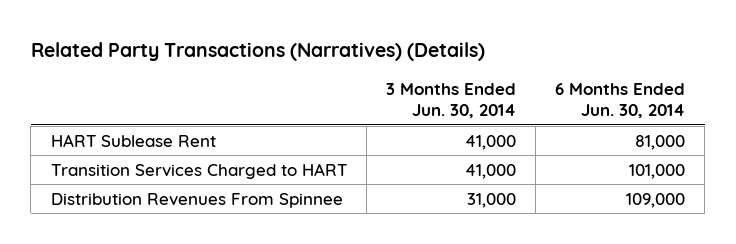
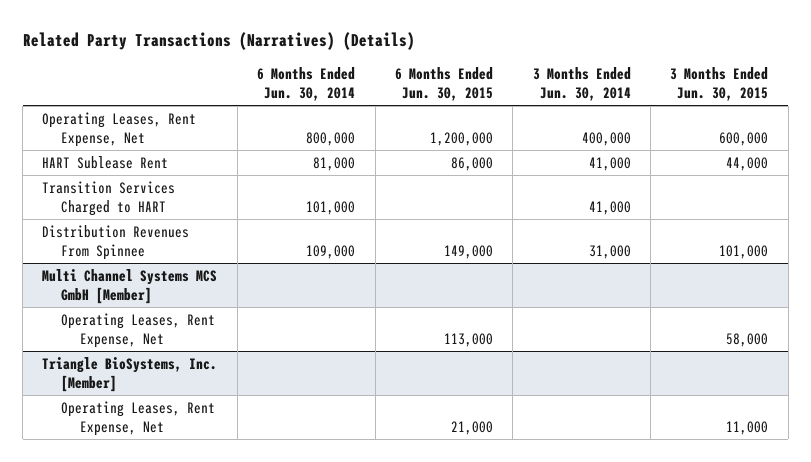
- | 3 Months Ended Jun. 30, 2014 | 6 Months Ended Jun. 30, 2014
+ | 6 Months Ended Jun. 30, 2014 | 6 Months Ended Jun. 30, 2015 | 3 Months Ended Jun. 30, 2014 | 3 Months Ended Jun. 30, 2015
+ Operating Leases, Rent Expense, Net | 800,000 | 1,200,000 | 400,000 | 600,000
+ Multi Channel Systems MCS GmbH [Member]
+ Operating Leases, Rent Expense, Net | | 113,000 | | 58,000
+ Triangle BioSystems, Inc. [Member]
+ Operating Leases, Rent Expense, Net | | 21,000 | | 11,000

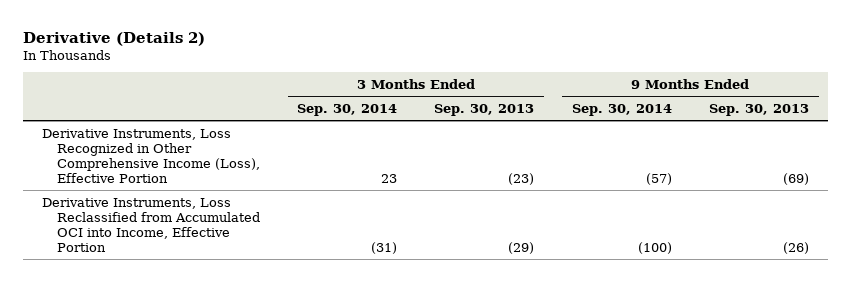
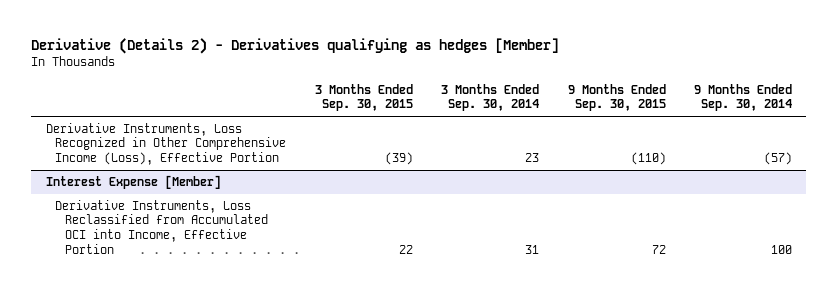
- Derivative (Details 2)
+ Derivative (Details 2) - Derivatives qualifying as hedges [Member]
- | 3 Months Ended Sep. 30, 2014 | 3 Months Ended Sep. 30, 2013 | 9 Months Ended Sep. 30, 2014 | 9 Months Ended Sep. 30, 2013
+ | 3 Months Ended Sep. 30, 2015 | 3 Months Ended Sep. 30, 2014 | 9 Months Ended Sep. 30, 2015 | 9 Months Ended Sep. 30, 2014
- Derivative Instruments, Loss Reclassified from Accumulated OCI into Income, Effective Portion | (31) | (29) | (100) | (26)
+ Interest Expense [Member]
+ Derivative Instruments, Loss Reclassified from Accumulated OCI into Income, Effective Portion | 22 | 31 | 72 | 100

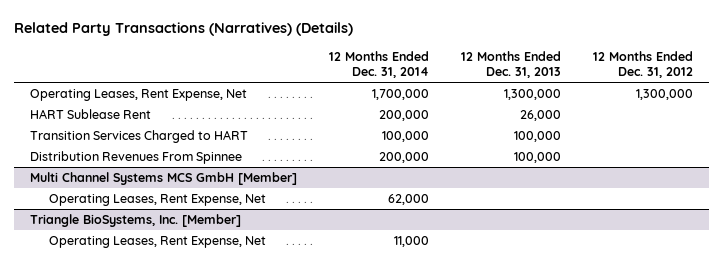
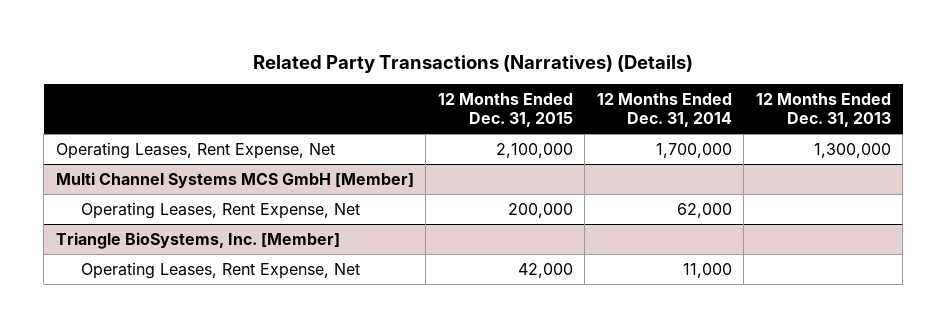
- | 12 Months Ended Dec. 31, 2014 | 12 Months Ended Dec. 31, 2013 | 12 Months Ended Dec. 31, 2012
+ | 12 Months Ended Dec. 31, 2015 | 12 Months Ended Dec. 31, 2014 | 12 Months Ended Dec. 31, 2013
- HART Sublease Rent | 200,000 | 26,000 |
- Transition Services Charged to HART | 100,000 | 100,000 |
- Distribution Revenues From Spinnee | 200,000 | 100,000 |

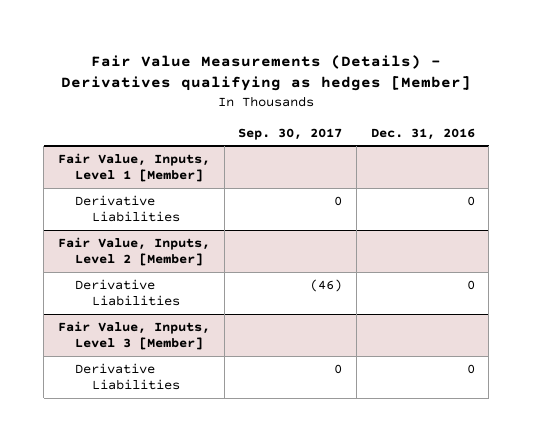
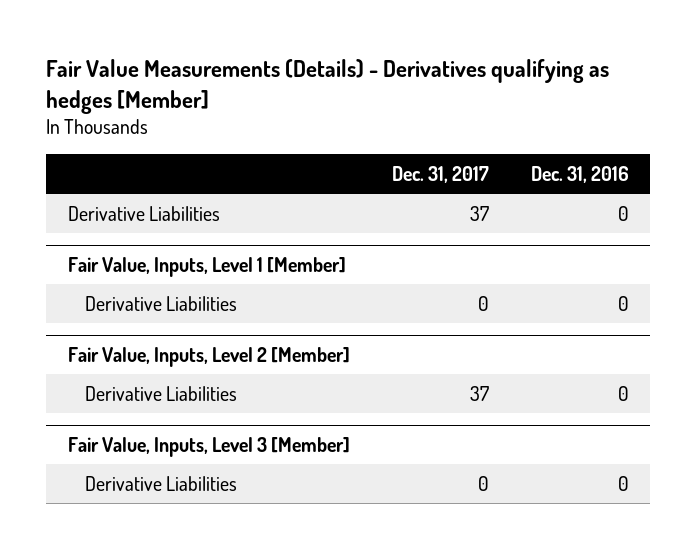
- | Sep. 30, 2017 | Dec. 31, 2016
+ | Dec. 31, 2017 | Dec. 31, 2016
+ Derivative Liabilities | 37 | 0

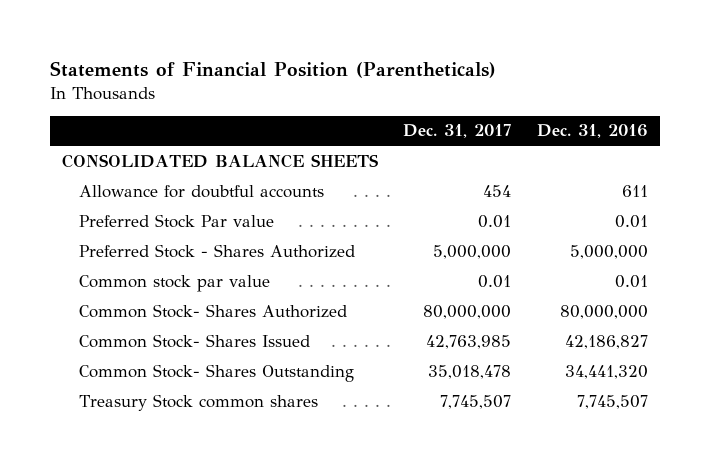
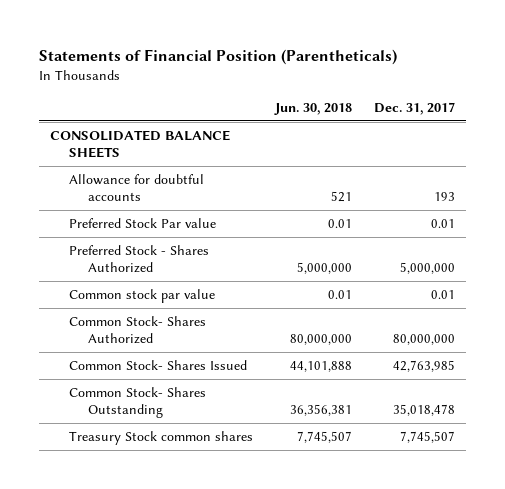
- | Dec. 31, 2017 | Dec. 31, 2016
+ | Jun. 30, 2018 | Dec. 31, 2017
- Allowance for doubtful accounts | 454 | 611
+ Allowance for doubtful accounts | 521 | 193

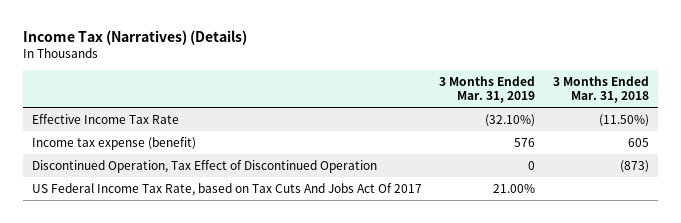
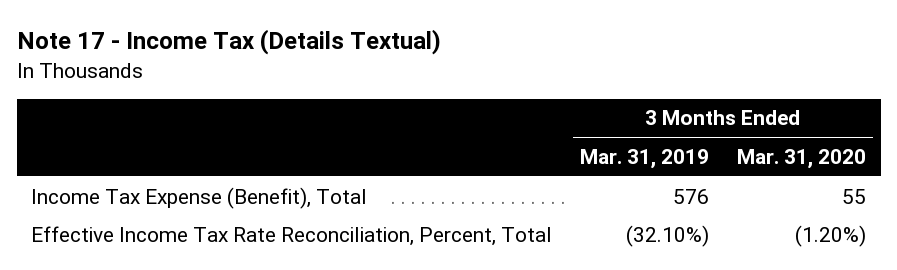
- Income Tax (Narratives) (Details)
+ Note 17 - Income Tax (Details Textual)
- | 3 Months Ended Mar. 31, 2019 | 3 Months Ended Mar. 31, 2018
+ | 3 Months Ended Mar. 31, 2019 | 3 Months Ended Mar. 31, 2020
- Effective Income Tax Rate | (32.10%) | (11.50%)
- Income tax expense (benefit) | 576 | 605
- Discontinued Operation, Tax Effect of Discontinued Operation | 0 | (873)
- US Federal Income Tax Rate, based on Tax Cuts And Jobs Act Of 2017 | 21.00% |
+ Income Tax Expense (Benefit), Total | 576 | 55
+ Effective Income Tax Rate Reconciliation, Percent, Total | (32.10%) | (1.20%)

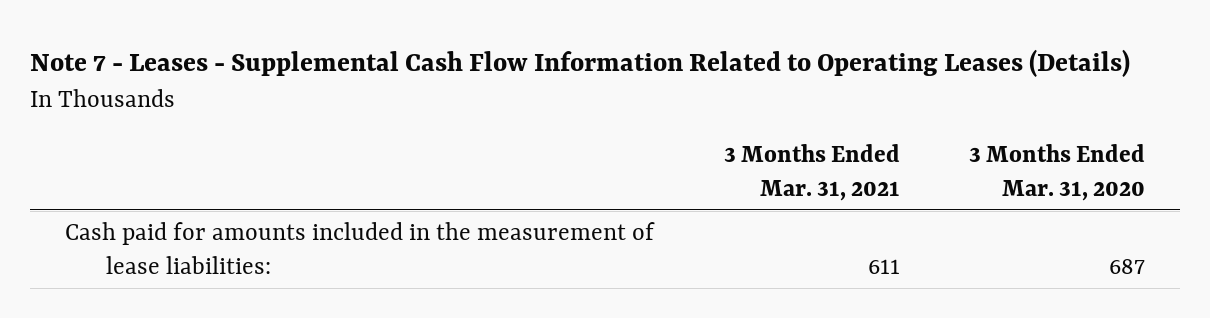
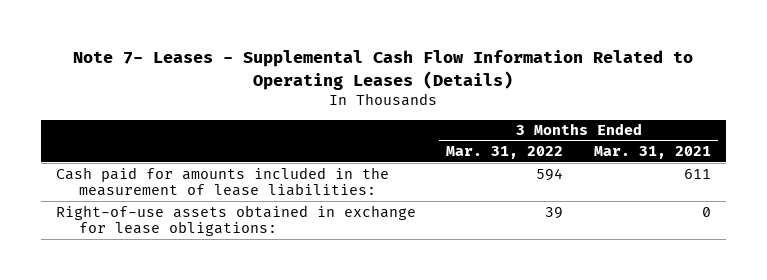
- Note 7 - Leases - Supplemental Cash Flow Information Related to Operating Leases (Details)
+ Note 7- Leases - Supplemental Cash Flow Information Related to Operating Leases (Details)
- | 3 Months Ended Mar. 31, 2021 | 3 Months Ended Mar. 31, 2020
+ | 3 Months Ended Mar. 31, 2022 | 3 Months Ended Mar. 31, 2021
+ Right-of-use assets obtained in exchange for lease obligations: | 39 | 0

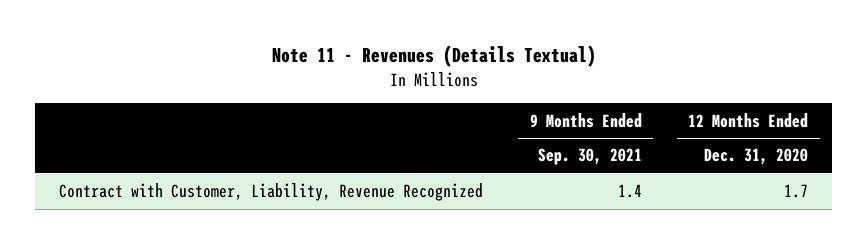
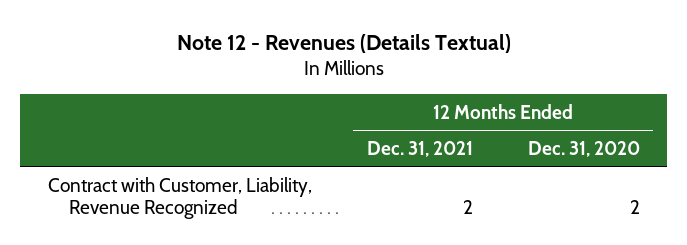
- Note 11 - Revenues (Details Textual)
+ Note 12 - Revenues (Details Textual)
- | 9 Months Ended Sep. 30, 2021 | 12 Months Ended Dec. 31, 2020
+ | 12 Months Ended Dec. 31, 2021 | 12 Months Ended Dec. 31, 2020
- Contract with Customer, Liability, Revenue Recognized | 1.4 | 1.7
+ Contract with Customer, Liability, Revenue Recognized | 2 | 2

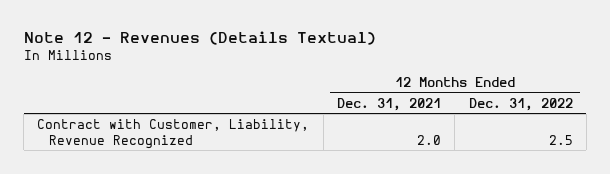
- | 12 Months Ended Dec. 31, 2021 | 12 Months Ended Dec. 31, 2020
+ | 12 Months Ended Dec. 31, 2021 | 12 Months Ended Dec. 31, 2022
- Contract with Customer, Liability, Revenue Recognized | 2 | 2
+ Contract with Customer, Liability, Revenue Recognized | 2.0 | 2.5

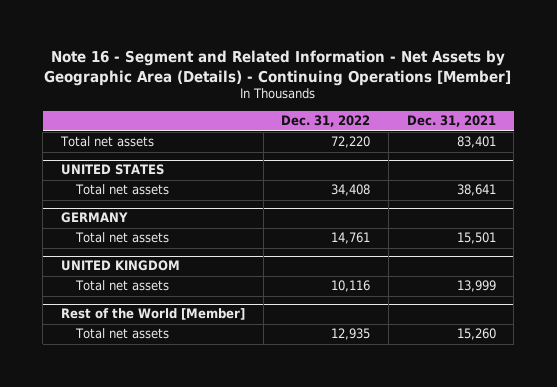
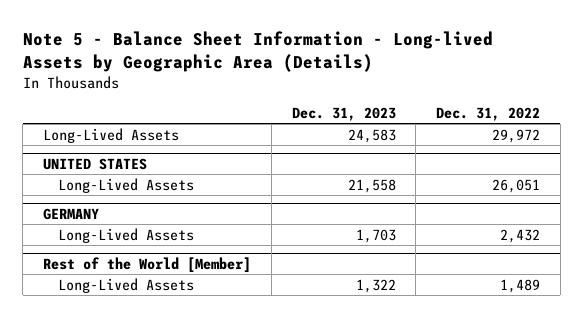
- Note 16 - Segment and Related Information - Net Assets by Geographic Area (Details) - Continuing Operations [Member]
+ Note 5 - Balance Sheet Information - Long-lived Assets by Geographic Area (Details)
- | Dec. 31, 2022 | Dec. 31, 2021
+ | Dec. 31, 2023 | Dec. 31, 2022
- Total net assets | 72,220 | 83,401
+ Long-Lived Assets | 24,583 | 29,972
@ UNITED STATES
- Total net assets | 34,408 | 38,641
+ Long-Lived Assets | 21,558 | 26,051
@ GERMANY
- Total net assets | 14,761 | 15,501
- UNITED KINGDOM
- Total net assets | 10,116 | 13,999
@ GERMANY
+ Long-Lived Assets | 1,703 | 2,432
@ Rest of the World [Member]
- Total net assets | 12,935 | 15,260
+ Long-Lived Assets | 1,322 | 1,489

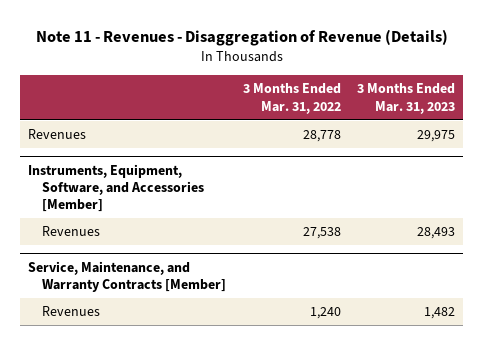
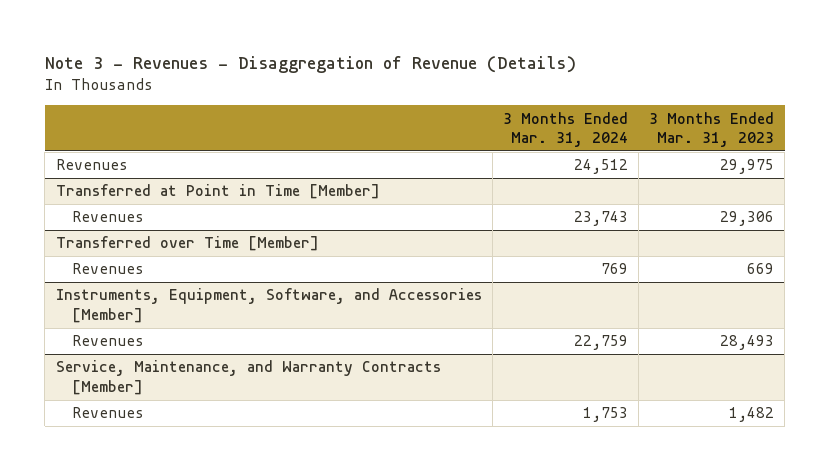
- Note 11 - Revenues - Disaggregation of Revenue (Details)
+ Note 3 - Revenues - Disaggregation of Revenue (Details)
- | 3 Months Ended Mar. 31, 2022 | 3 Months Ended Mar. 31, 2023
+ | 3 Months Ended Mar. 31, 2024 | 3 Months Ended Mar. 31, 2023
+ Transferred at Point in Time [Member]
+ Revenues | 23,743 | 29,306
+ Transferred over Time [Member]
+ Revenues | 769 | 669

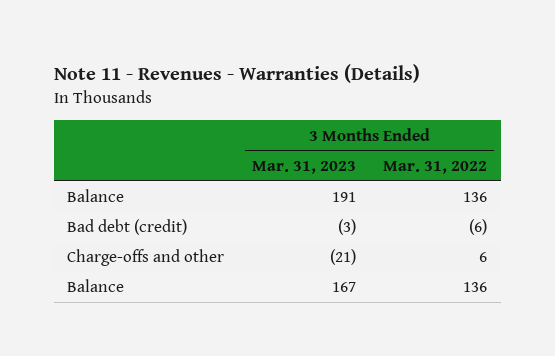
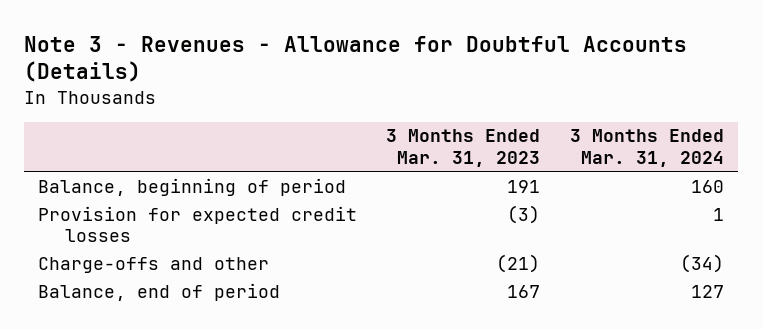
- Note 11 - Revenues - Warranties (Details)
+ Note 3 - Revenues - Allowance for Doubtful Accounts (Details)
- | 3 Months Ended Mar. 31, 2023 | 3 Months Ended Mar. 31, 2022
+ | 3 Months Ended Mar. 31, 2023 | 3 Months Ended Mar. 31, 2024
- Balance | 191 | 136
- Bad debt (credit) | (3) | (6)
+ Balance, beginning of period | 191 | 160
+ Provision for expected credit losses | (3) | 1
- Balance | 167 | 136
+ Balance, end of period | 167 | 127

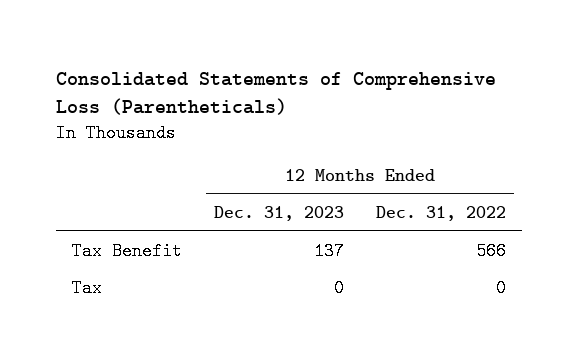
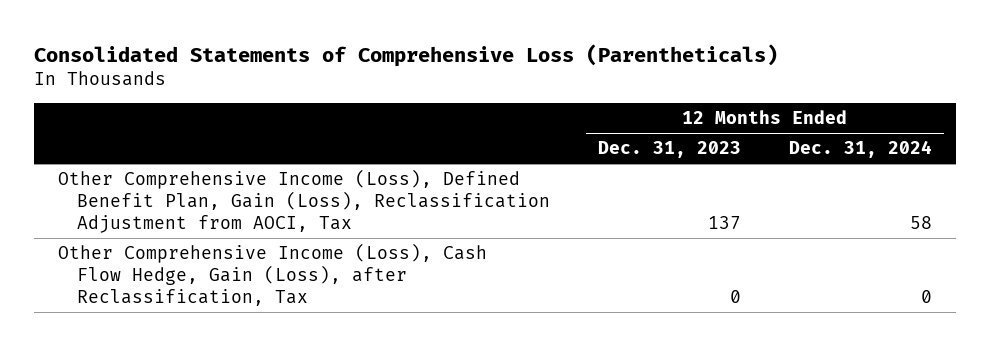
- | 12 Months Ended Dec. 31, 2023 | 12 Months Ended Dec. 31, 2022
+ | 12 Months Ended Dec. 31, 2023 | 12 Months Ended Dec. 31, 2024
- Tax Benefit | 137 | 566
- Tax | 0 | 0
+ Other Comprehensive Income (Loss), Defined Benefit Plan, Gain (Loss), Reclassification Adjustment from AOCI, Tax | 137 | 58
+ Other Comprehensive Income (Loss), Cash Flow Hedge, Gain (Loss), after Reclassification, Tax | 0 | 0

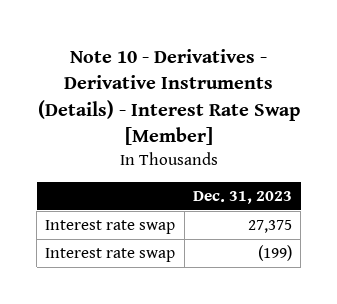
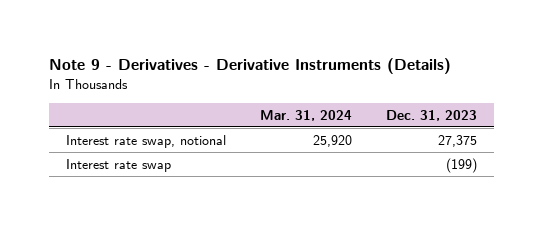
- Note 10 - Derivatives - Derivative Instruments (Details) - Interest Rate Swap [Member]
+ Note 9 - Derivatives - Derivative Instruments (Details)
- | Dec. 31, 2023
+ | Mar. 31, 2024 | Dec. 31, 2023
- Interest rate swap | 27,375
+ Interest rate swap, notional | 25,920 | 27,375

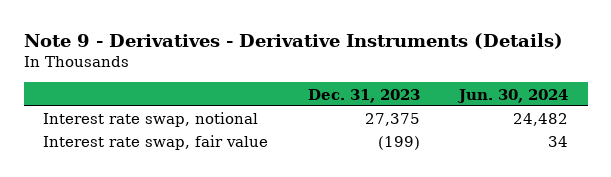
- | Mar. 31, 2024 | Dec. 31, 2023
+ | Dec. 31, 2023 | Jun. 30, 2024
- Interest rate swap | | (199)
+ Interest rate swap, fair value | (199) | 34

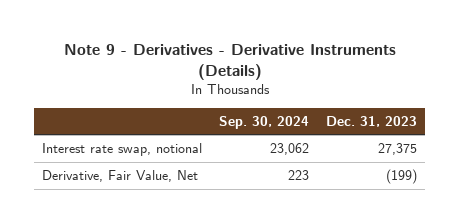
- | Dec. 31, 2023 | Jun. 30, 2024
+ | Sep. 30, 2024 | Dec. 31, 2023
- Interest rate swap, fair value | (199) | 34
+ Derivative, Fair Value, Net | 223 | (199)

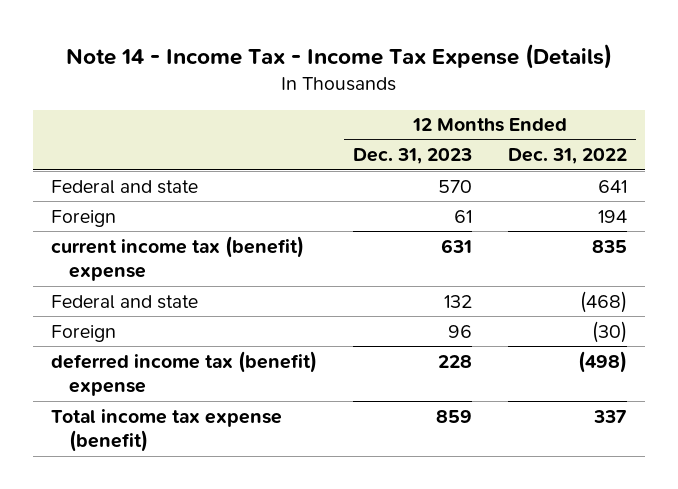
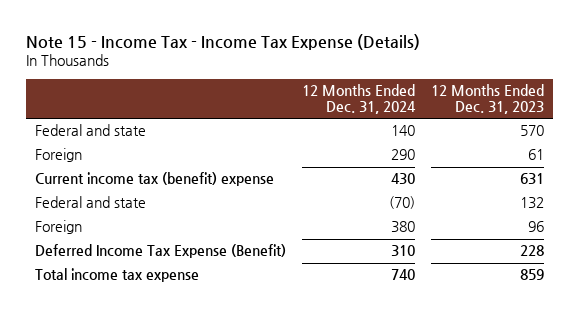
- Note 14 - Income Tax - Income Tax Expense (Details)
+ Note 15 - Income Tax - Income Tax Expense (Details)
- | 12 Months Ended Dec. 31, 2023 | 12 Months Ended Dec. 31, 2022
+ | 12 Months Ended Dec. 31, 2024 | 12 Months Ended Dec. 31, 2023
- current income tax (benefit) expense | 631 | 835
+ Current income tax (benefit) expense | 430 | 631
- deferred income tax (benefit) expense | 228 | (498)
- Total income tax expense (benefit) | 859 | 337
+ Deferred Income Tax Expense (Benefit) | 310 | 228
+ Total income tax expense | 740 | 859

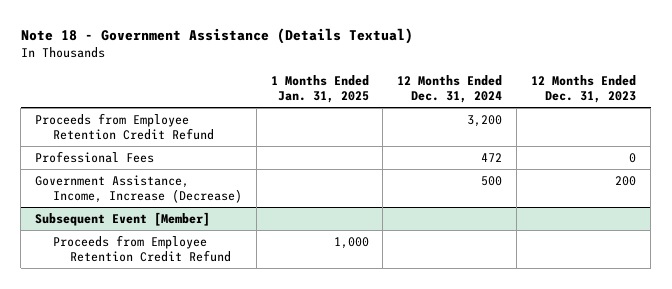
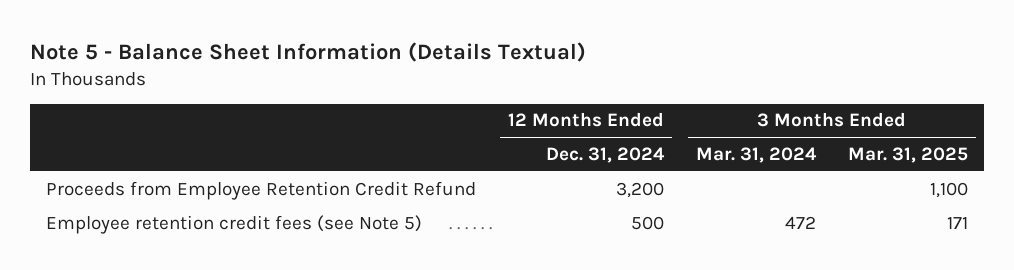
- Note 18 - Government Assistance (Details Textual)
+ Note 5 - Balance Sheet Information (Details Textual)
- | 1 Months Ended Jan. 31, 2025 | 12 Months Ended Dec. 31, 2024 | 12 Months Ended Dec. 31, 2023
+ | 12 Months Ended Dec. 31, 2024 | 3 Months Ended Mar. 31, 2024 | 3 Months Ended Mar. 31, 2025
- Professional Fees | | 472 | 0
- Government Assistance, Income, Increase (Decrease) | | 500 | 200
- Subsequent Event [Member]
- Proceeds from Employee Retention Credit Refund | 1,000 | |
+ Employee retention credit fees (see Note 5) | 500 | 472 | 171

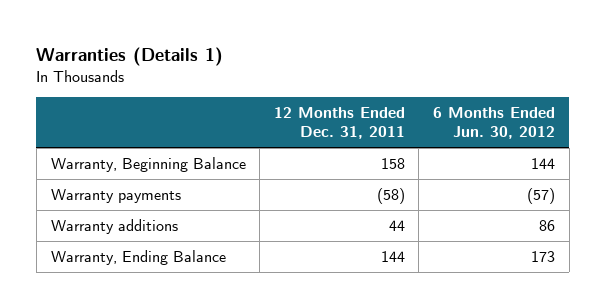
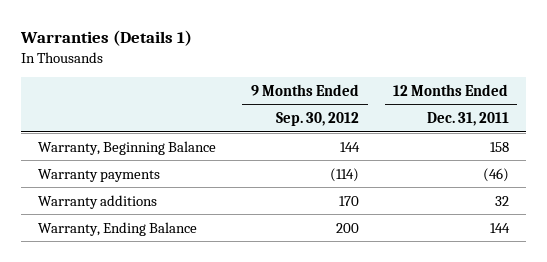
- | 12 Months Ended Dec. 31, 2011 | 6 Months Ended Jun. 30, 2012
+ | 9 Months Ended Sep. 30, 2012 | 12 Months Ended Dec. 31, 2011
- Warranty payments | (58) | (57)
- Warranty additions | 44 | 86
+ Warranty payments | (114) | (46)
+ Warranty additions | 170 | 32

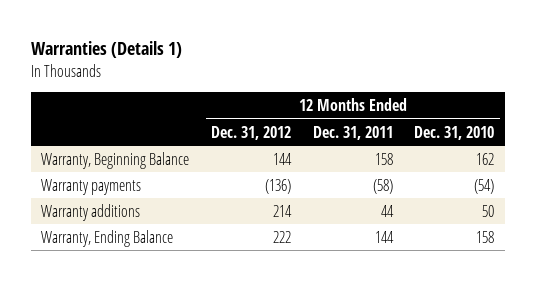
- | 9 Months Ended Sep. 30, 2012 | 12 Months Ended Dec. 31, 2011
+ | 12 Months Ended Dec. 31, 2012 | 12 Months Ended Dec. 31, 2011 | 12 Months Ended Dec. 31, 2010
- Warranty payments | (114) | (46)
- Warranty additions | 170 | 32
+ Warranty payments | (136) | (58) | (54)
+ Warranty additions | 214 | 44 | 50

